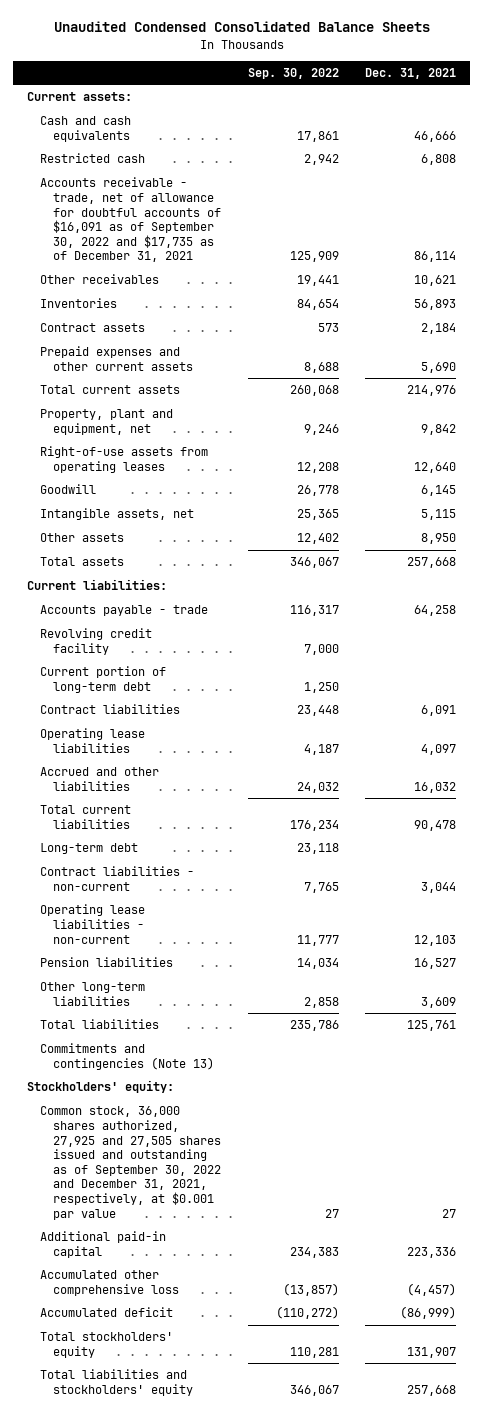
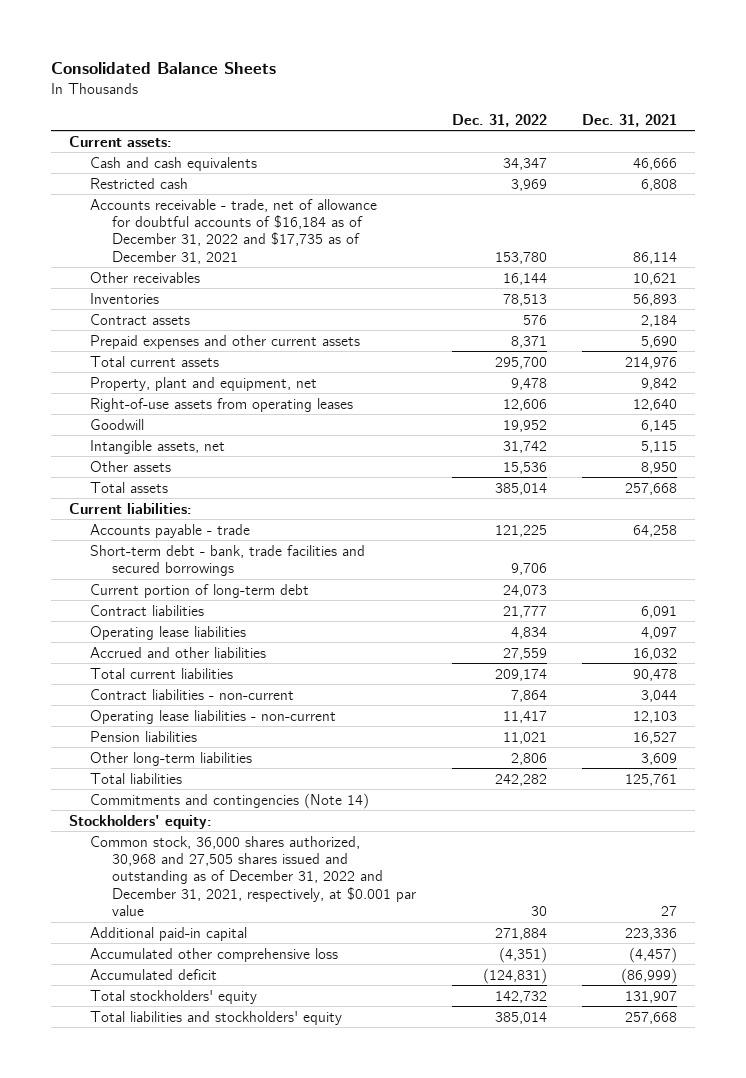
- Unaudited Condensed Consolidated Balance Sheets
+ Consolidated Balance Sheets
- | Sep. 30, 2022 | Dec. 31, 2021
+ | Dec. 31, 2022 | Dec. 31, 2021
- Accounts receivable - trade, net of allowance for doubtful accounts of $16,091 as of September 30, 2022 and $17,735 as of December 31, 2021 | 125,909 | 86,114
+ Accounts receivable - trade, net of allowance for doubtful accounts of $16,184 as of December 31, 2022 and $17,735 as of December 31, 2021 | 153,780 | 86,114
- Revolving credit facility | 7,000 |
+ Short-term debt - bank, trade facilities and secured borrowings | 9,706 |
- Long-term debt | 23,118 |
- Commitments and contingencies (Note 13)
+ Commitments and contingencies (Note 14)
- Common stock, 36,000 shares authorized, 27,925 and 27,505 shares issued and outstanding as of September 30, 2022 and December 31, 2021, respectively, at $0.001 par value | 27 | 27
+ Common stock, 36,000 shares authorized, 30,968 and 27,505 shares issued and outstanding as of December 31, 2022 and December 31, 2021, respectively, at $0.001 par value | 30 | 27

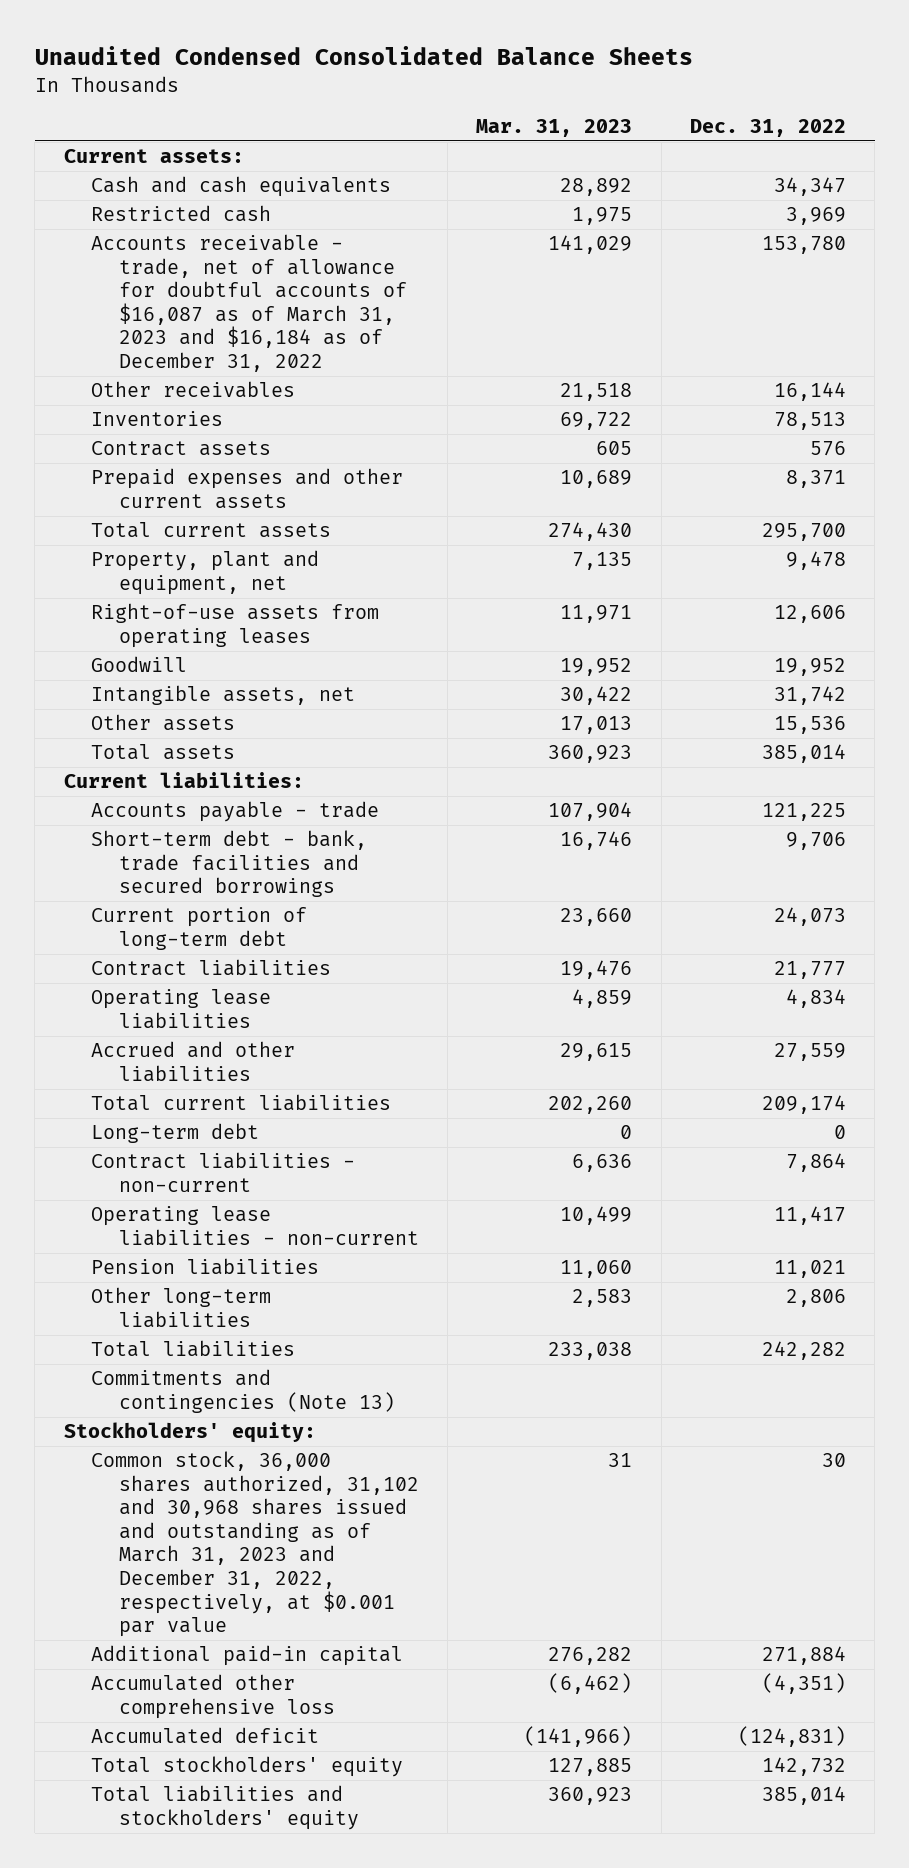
- Consolidated Balance Sheets
+ Unaudited Condensed Consolidated Balance Sheets
- | Dec. 31, 2022 | Dec. 31, 2021
+ | Mar. 31, 2023 | Dec. 31, 2022
- Accounts receivable - trade, net of allowance for doubtful accounts of $16,184 as of December 31, 2022 and $17,735 as of December 31, 2021 | 153,780 | 86,114
+ Accounts receivable - trade, net of allowance for doubtful accounts of $16,087 as of March 31, 2023 and $16,184 as of December 31, 2022 | 141,029 | 153,780
+ Long-term debt | 0 | 0
- Commitments and contingencies (Note 14)
+ Commitments and contingencies (Note 13)
- Common stock, 36,000 shares authorized, 30,968 and 27,505 shares issued and outstanding as of December 31, 2022 and December 31, 2021, respectively, at $0.001 par value | 30 | 27
+ Common stock, 36,000 shares authorized, 31,102 and 30,968 shares issued and outstanding as of March 31, 2023 and December 31, 2022, respectively, at $0.001 par value | 31 | 30

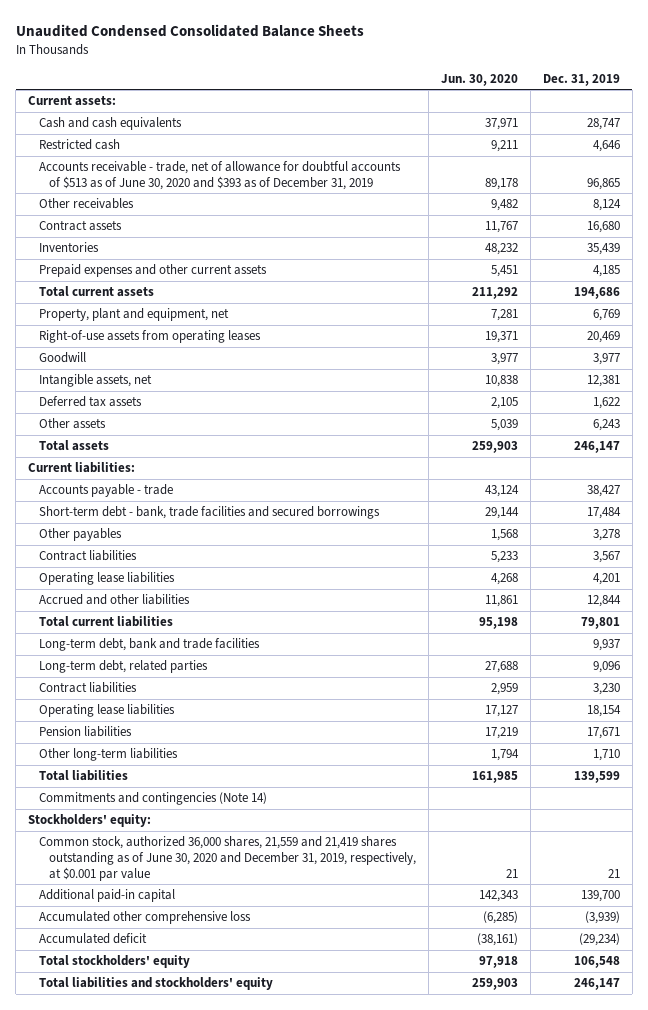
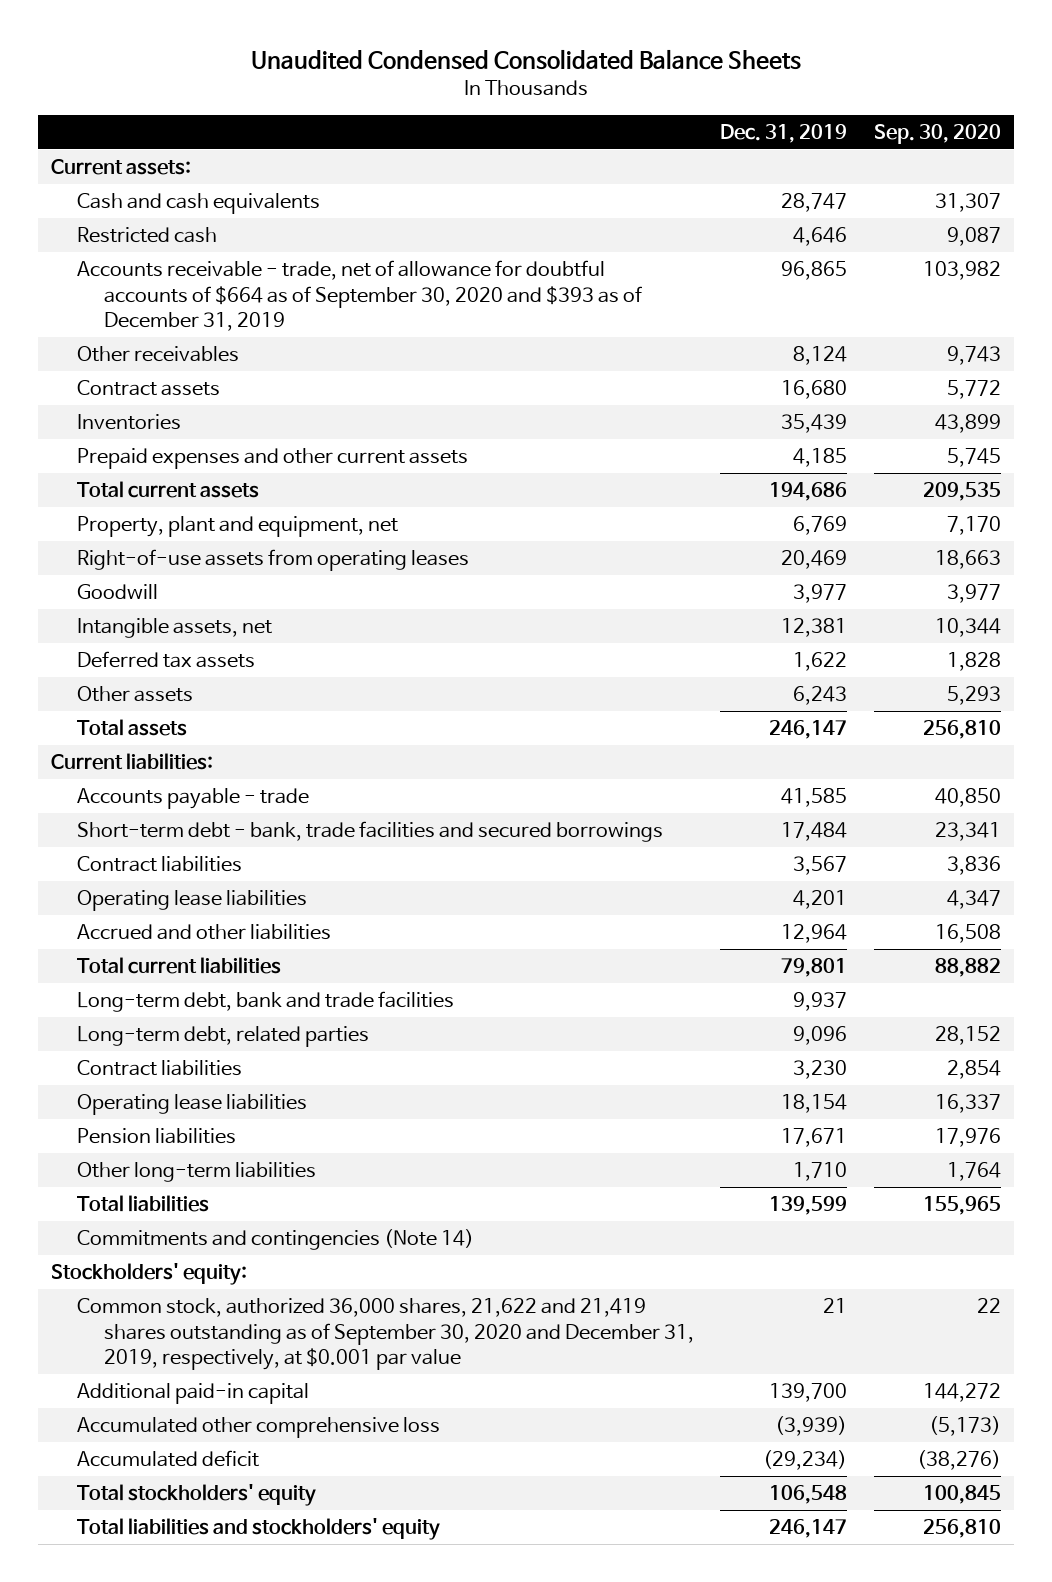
- | Jun. 30, 2020 | Dec. 31, 2019
+ | Dec. 31, 2019 | Sep. 30, 2020
- Accounts receivable - trade, net of allowance for doubtful accounts of $513 as of June 30, 2020 and $393 as of December 31, 2019 | 89,178 | 96,865
+ Accounts receivable - trade, net of allowance for doubtful accounts of $664 as of September 30, 2020 and $393 as of December 31, 2019 | 96,865 | 103,982
- Accounts payable - trade | 43,124 | 38,427
+ Accounts payable - trade | 41,585 | 40,850
- Other payables | 1,568 | 3,278
- Accrued and other liabilities | 11,861 | 12,844
+ Accrued and other liabilities | 12,964 | 16,508
- Common stock, authorized 36,000 shares, 21,559 and 21,419 shares outstanding as of June 30, 2020 and December 31, 2019, respectively, at $0.001 par value | 21 | 21
+ Common stock, authorized 36,000 shares, 21,622 and 21,419 shares outstanding as of September 30, 2020 and December 31, 2019, respectively, at $0.001 par value | 21 | 22

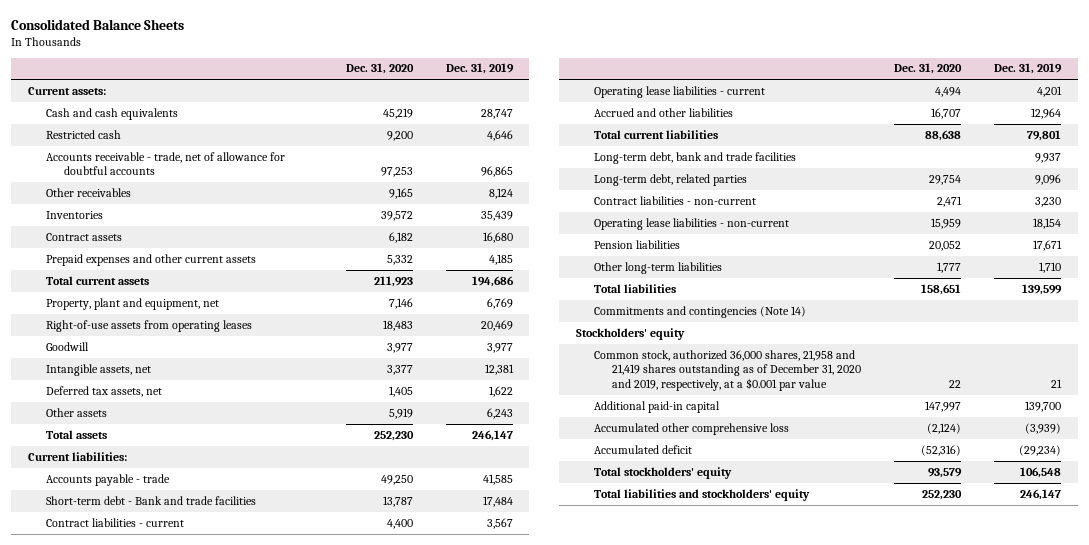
- Unaudited Condensed Consolidated Balance Sheets
+ Consolidated Balance Sheets
- | Dec. 31, 2019 | Sep. 30, 2020
+ | Dec. 31, 2020 | Dec. 31, 2019
- Accounts receivable - trade, net of allowance for doubtful accounts of $664 as of September 30, 2020 and $393 as of December 31, 2019 | 96,865 | 103,982
+ Accounts receivable - trade, net of allowance for doubtful accounts | 97,253 | 96,865
moved down: Contract assets | 6,182 | 16,680
- Deferred tax assets | 1,622 | 1,828
+ Deferred tax assets, net | 1,405 | 1,622
- Short-term debt - bank, trade facilities and secured borrowings | 17,484 | 23,341
- Contract liabilities | 3,567 | 3,836
- Operating lease liabilities | 4,201 | 4,347
+ Short-term debt - Bank and trade facilities | 13,787 | 17,484
+ Contract liabilities - current | 4,400 | 3,567
+ Operating lease liabilities - current | 4,494 | 4,201
- Contract liabilities | 3,230 | 2,854
- Operating lease liabilities | 18,154 | 16,337
+ Contract liabilities - non-current | 2,471 | 3,230
+ Operating lease liabilities - non-current | 15,959 | 18,154
- Stockholders' equity:
- Common stock, authorized 36,000 shares, 21,622 and 21,419 shares outstanding as of September 30, 2020 and December 31, 2019, respectively, at $0.001 par value | 21 | 22
+ Stockholders' equity
+ Common stock, authorized 36,000 shares, 21,958 and 21,419 shares outstanding as of December 31, 2020 and 2019, respectively, at a $0.001 par value | 22 | 21

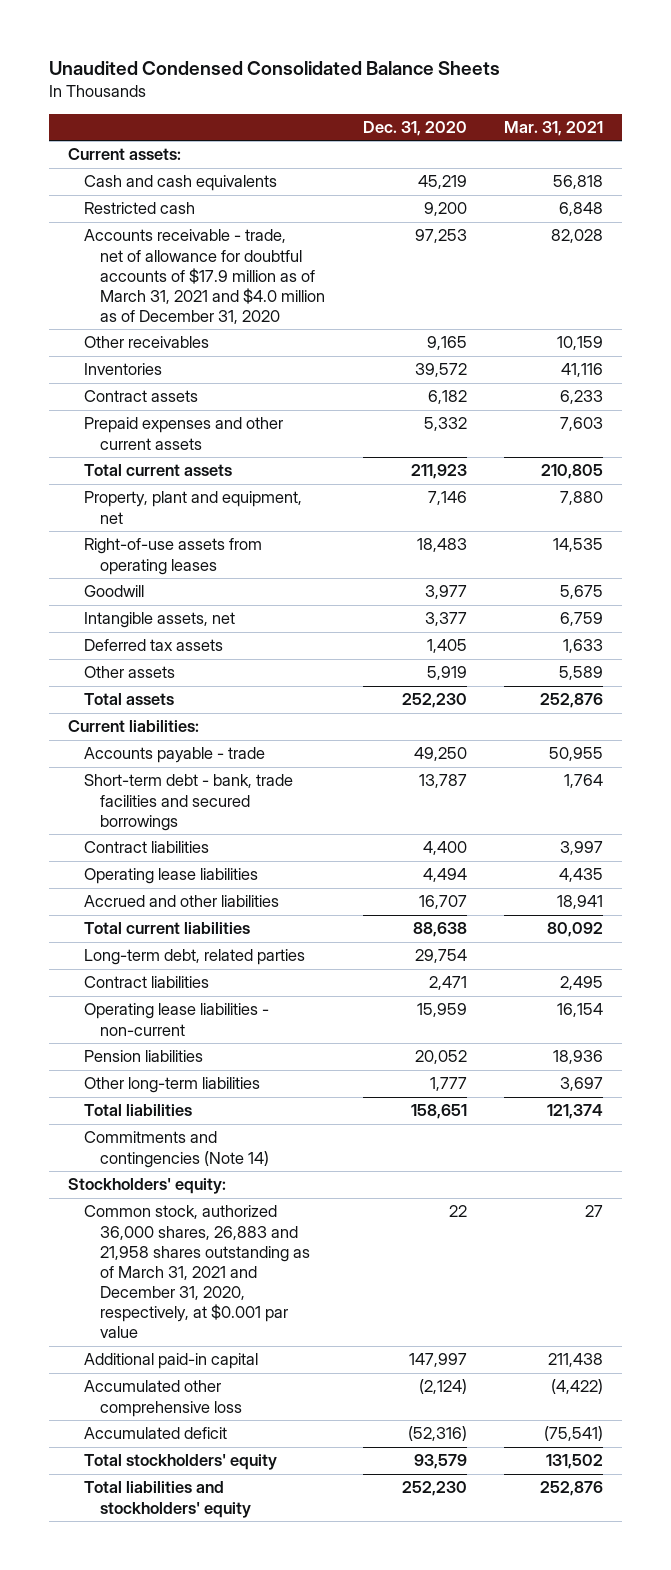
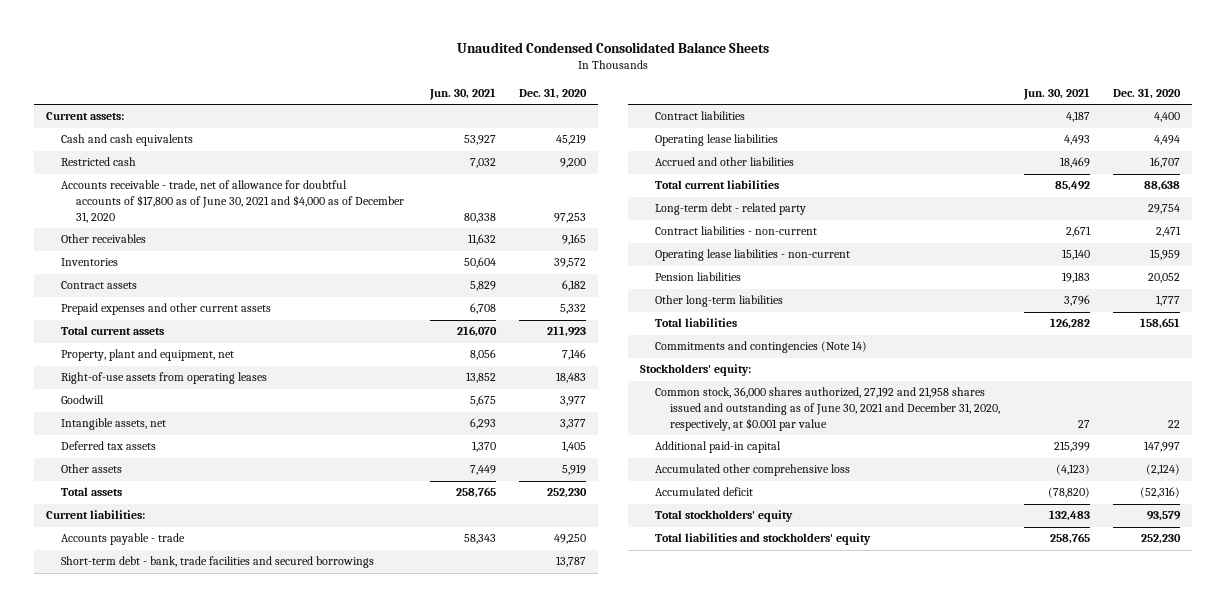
- | Dec. 31, 2020 | Mar. 31, 2021
+ | Jun. 30, 2021 | Dec. 31, 2020
- Accounts receivable - trade, net of allowance for doubtful accounts of $17.9 million as of March 31, 2021 and $4.0 million as of December 31, 2020 | 97,253 | 82,028
+ Accounts receivable - trade, net of allowance for doubtful accounts of $17,800 as of June 30, 2021 and $4,000 as of December 31, 2020 | 80,338 | 97,253
- Long-term debt, related parties | 29,754 |
- Contract liabilities | 2,471 | 2,495
+ Long-term debt - related party | | 29,754
+ Contract liabilities - non-current | 2,671 | 2,471
- Common stock, authorized 36,000 shares, 26,883 and 21,958 shares outstanding as of March 31, 2021 and December 31, 2020, respectively, at $0.001 par value | 22 | 27
+ Common stock, 36,000 shares authorized, 27,192 and 21,958 shares issued and outstanding as of June 30, 2021 and December 31, 2020, respectively, at $0.001 par value | 27 | 22

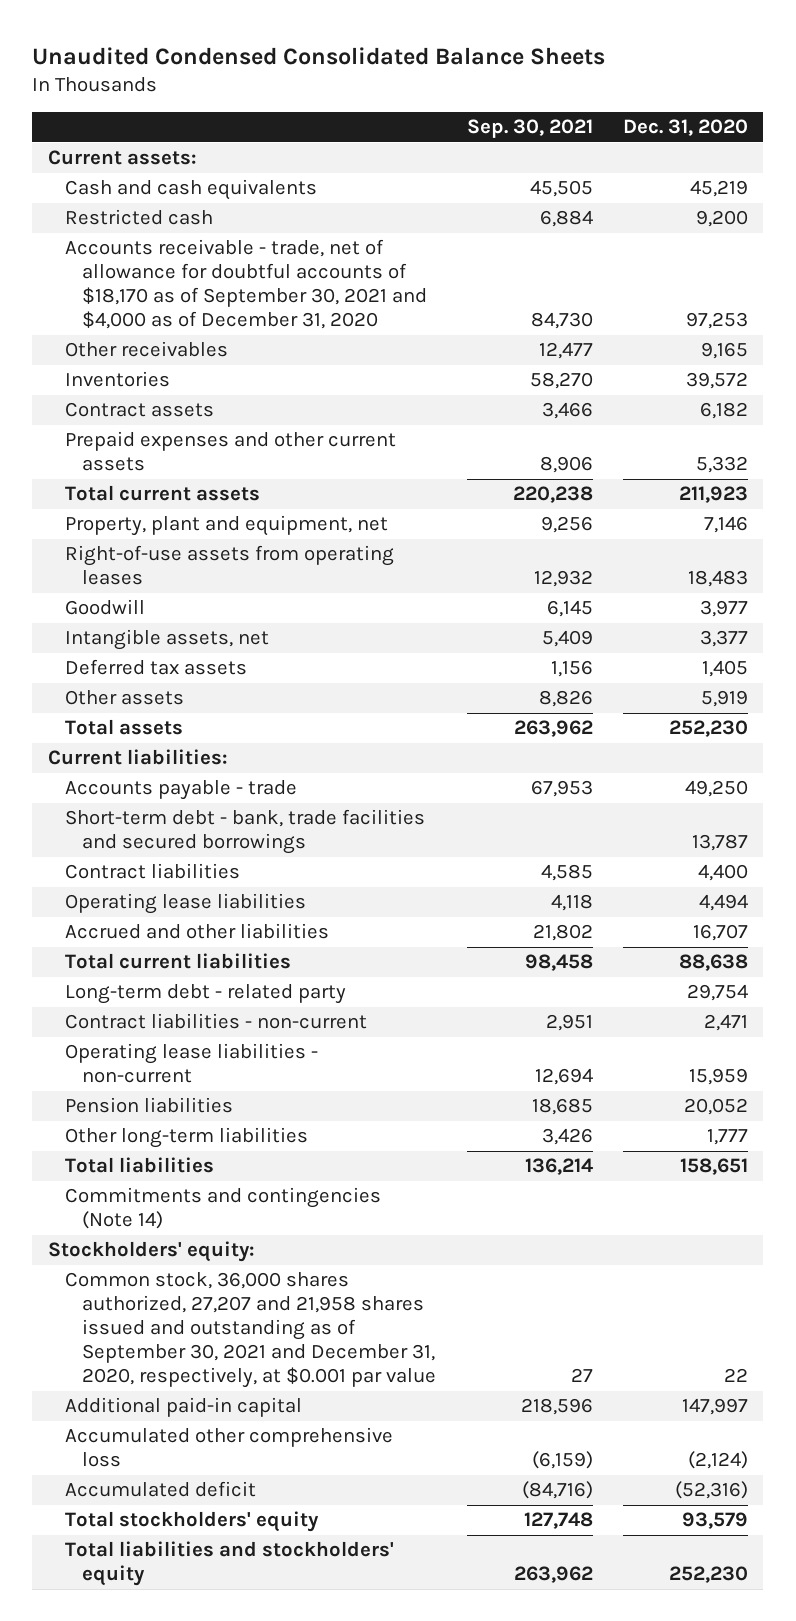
- | Jun. 30, 2021 | Dec. 31, 2020
+ | Sep. 30, 2021 | Dec. 31, 2020
- Accounts receivable - trade, net of allowance for doubtful accounts of $17,800 as of June 30, 2021 and $4,000 as of December 31, 2020 | 80,338 | 97,253
+ Accounts receivable - trade, net of allowance for doubtful accounts of $18,170 as of September 30, 2021 and $4,000 as of December 31, 2020 | 84,730 | 97,253
- Common stock, 36,000 shares authorized, 27,192 and 21,958 shares issued and outstanding as of June 30, 2021 and December 31, 2020, respectively, at $0.001 par value | 27 | 22
+ Common stock, 36,000 shares authorized, 27,207 and 21,958 shares issued and outstanding as of September 30, 2021 and December 31, 2020, respectively, at $0.001 par value | 27 | 22

